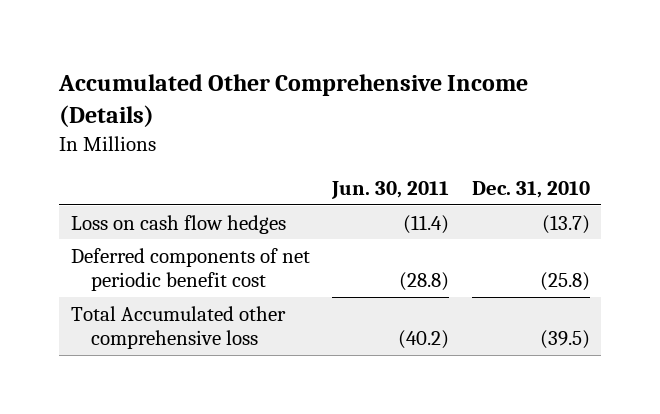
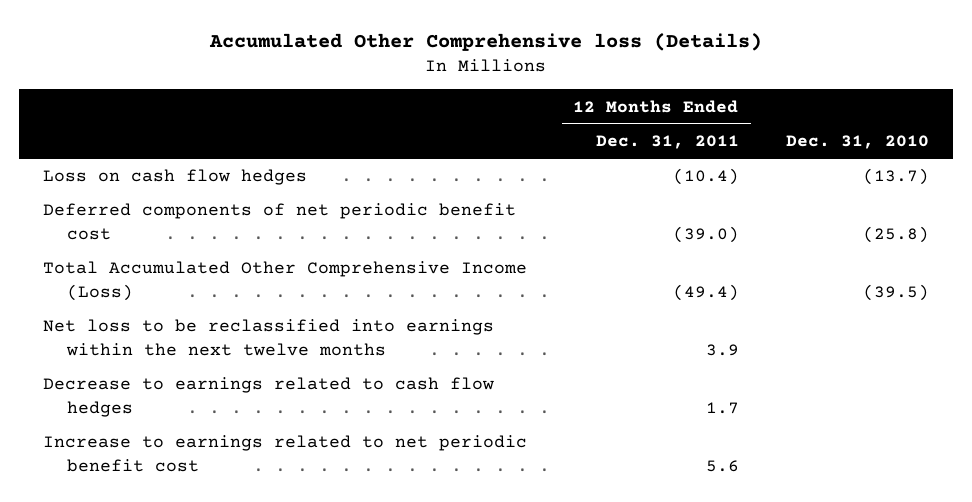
- Accumulated Other Comprehensive Income (Details)
+ Accumulated Other Comprehensive loss (Details)
- | Jun. 30, 2011 | Dec. 31, 2010
+ | 12 Months Ended Dec. 31, 2011 | Dec. 31, 2010
- Total Accumulated other comprehensive loss | (40.2) | (39.5)
+ Total Accumulated Other Comprehensive Income (Loss) | (49.4) | (39.5)
+ Net loss to be reclassified into earnings within the next twelve months | 3.9 |
+ Decrease to earnings related to cash flow hedges | 1.7 |
+ Increase to earnings related to net periodic benefit cost | 5.6 |

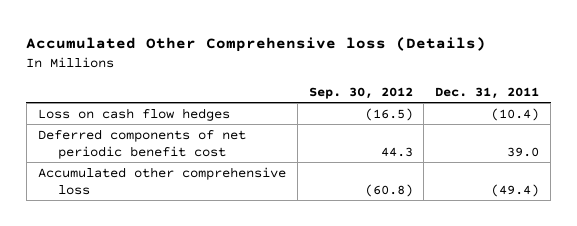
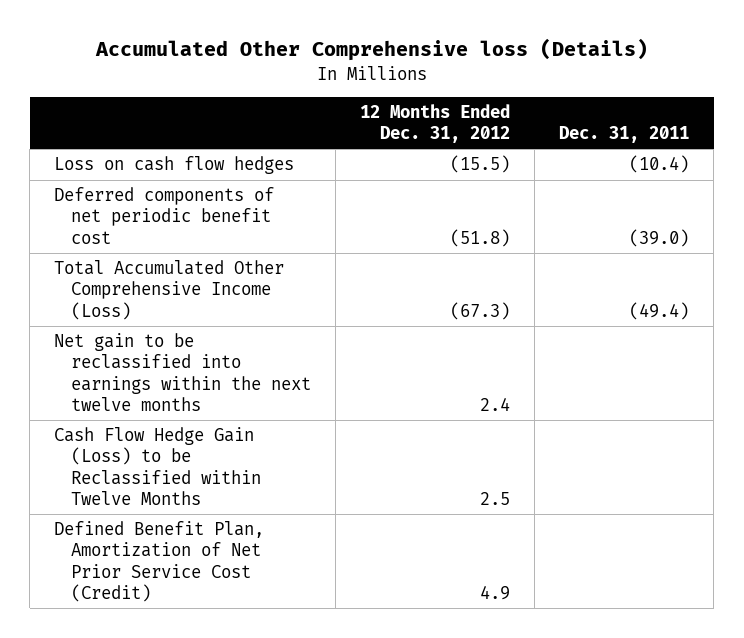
- | Sep. 30, 2012 | Dec. 31, 2011
+ | 12 Months Ended Dec. 31, 2012 | Dec. 31, 2011
- Deferred components of net periodic benefit cost | 44.3 | 39.0
- Accumulated other comprehensive loss | (60.8) | (49.4)
+ Deferred components of net periodic benefit cost | (51.8) | (39.0)
+ Total Accumulated Other Comprehensive Income (Loss) | (67.3) | (49.4)
+ Net gain to be reclassified into earnings within the next twelve months | 2.4 |
+ Cash Flow Hedge Gain (Loss) to be Reclassified within Twelve Months | 2.5 |
+ Defined Benefit Plan, Amortization of Net Prior Service Cost (Credit) | 4.9 |

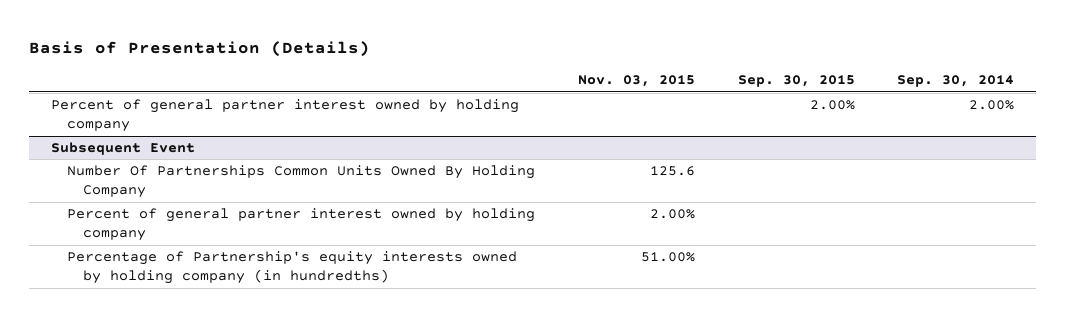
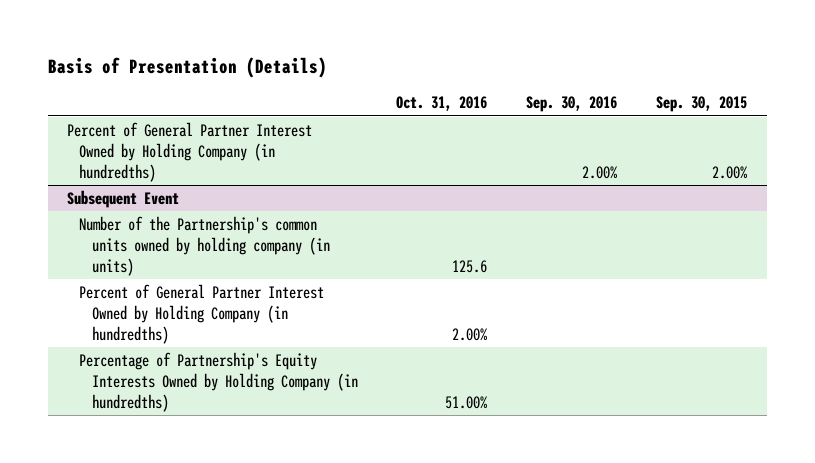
- | Nov. 03, 2015 | Sep. 30, 2015 | Sep. 30, 2014
+ | Oct. 31, 2016 | Sep. 30, 2016 | Sep. 30, 2015
- Percent of general partner interest owned by holding company | | 2.00% | 2.00%
+ Percent of General Partner Interest Owned by Holding Company (in hundredths) | | 2.00% | 2.00%
@ Subsequent Event
- Number Of Partnerships Common Units Owned By Holding Company | 125.6 | |
- Percent of general partner interest owned by holding company | 2.00% | |
- Percentage of Partnership's equity interests owned by holding company (in hundredths) | 51.00% | |
+ Number of the Partnership's common units owned by holding company (in units) | 125.6 | |
+ Percent of General Partner Interest Owned by Holding Company (in hundredths) | 2.00% | |
+ Percentage of Partnership's Equity Interests Owned by Holding Company (in hundredths) | 51.00% | |

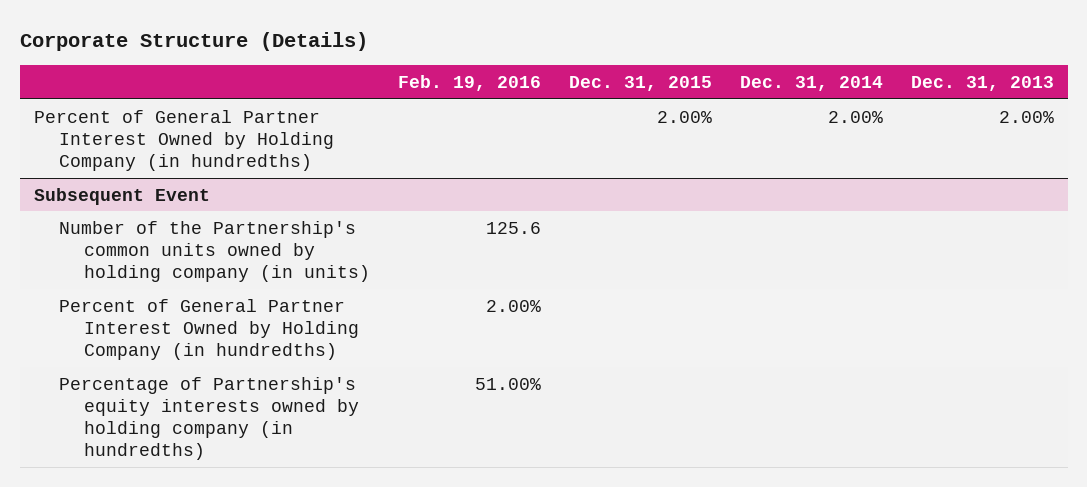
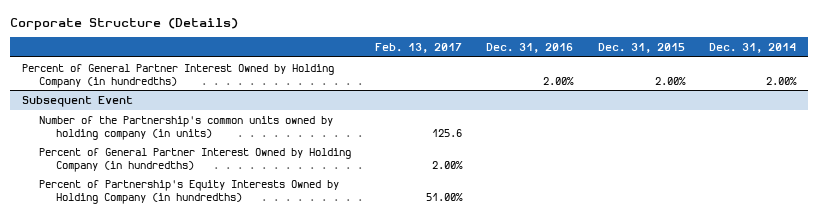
- | Feb. 19, 2016 | Dec. 31, 2015 | Dec. 31, 2014 | Dec. 31, 2013
+ | Feb. 13, 2017 | Dec. 31, 2016 | Dec. 31, 2015 | Dec. 31, 2014
@ Subsequent Event
- Percentage of Partnership's equity interests owned by holding company (in hundredths) | 51.00% | | |
+ Percent of Partnership's Equity Interests Owned by Holding Company (in hundredths) | 51.00% | | |

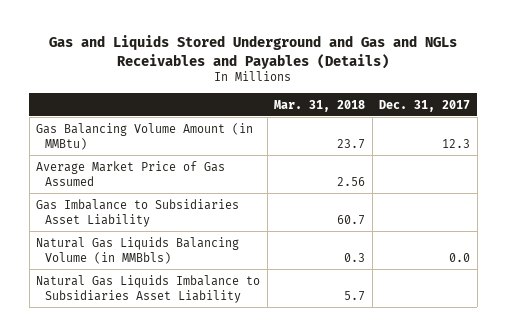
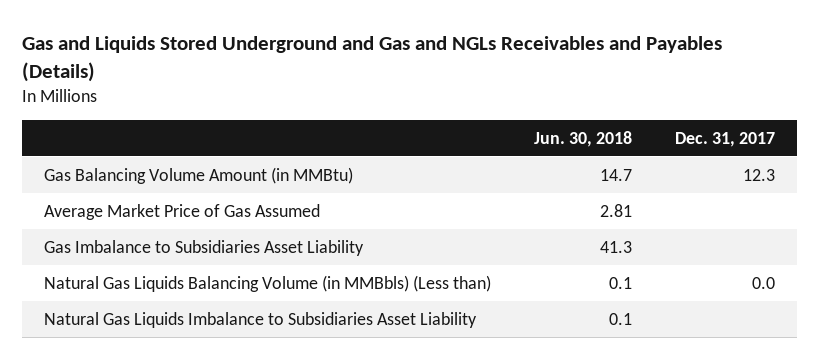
- | Mar. 31, 2018 | Dec. 31, 2017
+ | Jun. 30, 2018 | Dec. 31, 2017
- Natural Gas Liquids Balancing Volume (in MMBbls) | 0.3 | 0.0
+ Natural Gas Liquids Balancing Volume (in MMBbls) (Less than) | 0.1 | 0.0

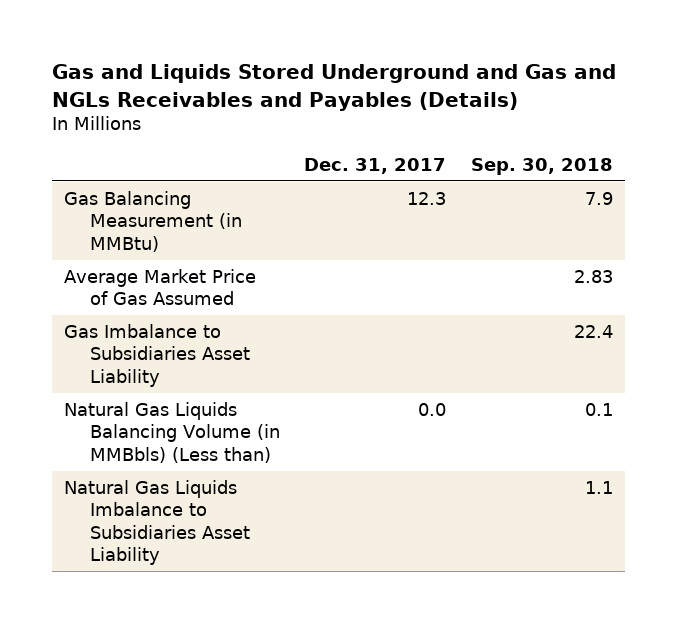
- | Jun. 30, 2018 | Dec. 31, 2017
+ | Dec. 31, 2017 | Sep. 30, 2018
- Gas Balancing Volume Amount (in MMBtu) | 14.7 | 12.3
+ Gas Balancing Measurement (in MMBtu) | 12.3 | 7.9

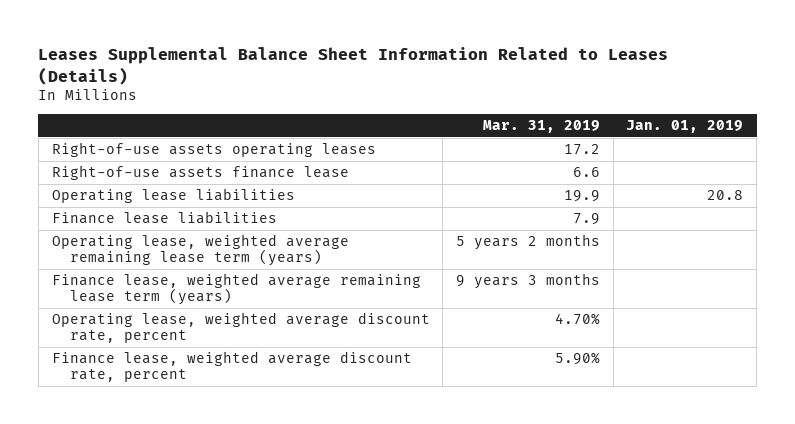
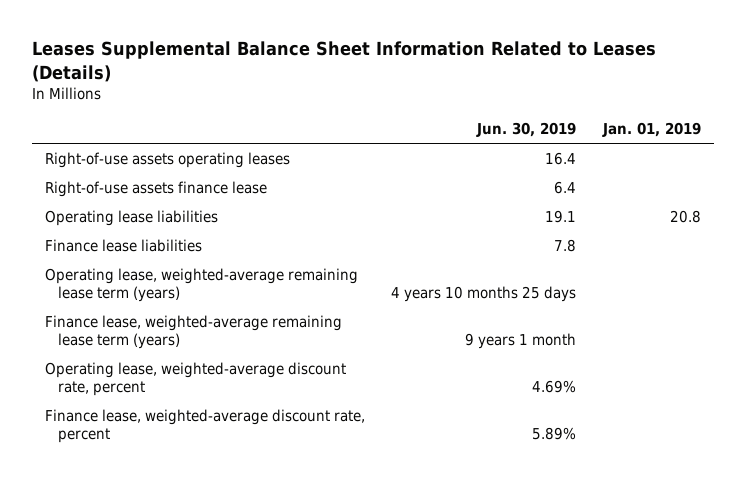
- | Mar. 31, 2019 | Jan. 01, 2019
+ | Jun. 30, 2019 | Jan. 01, 2019
- Operating lease, weighted average remaining lease term (years) | 5 years 2 months |
- Finance lease, weighted average remaining lease term (years) | 9 years 3 months |
- Operating lease, weighted average discount rate, percent | 4.70% |
- Finance lease, weighted average discount rate, percent | 5.90% |
+ Operating lease, weighted-average remaining lease term (years) | 4 years 10 months 25 days |
+ Finance lease, weighted-average remaining lease term (years) | 9 years 1 month |
+ Operating lease, weighted-average discount rate, percent | 4.69% |
+ Finance lease, weighted-average discount rate, percent | 5.89% |

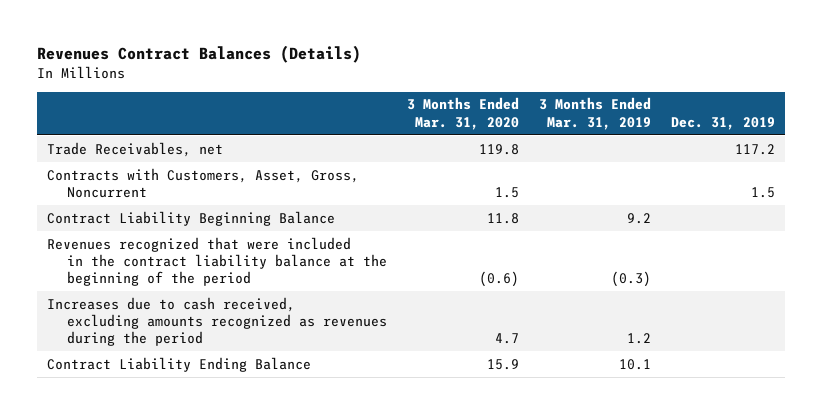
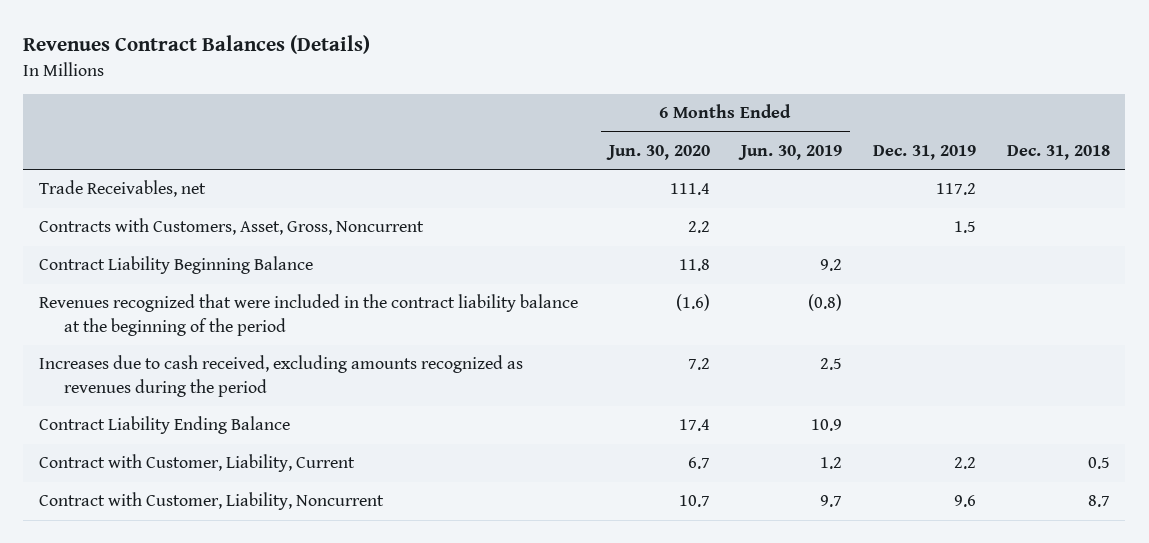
- | 3 Months Ended Mar. 31, 2020 | 3 Months Ended Mar. 31, 2019 | Dec. 31, 2019
+ | 6 Months Ended Jun. 30, 2020 | 6 Months Ended Jun. 30, 2019 | Dec. 31, 2019 | Dec. 31, 2018
+ Contract with Customer, Liability, Current | 6.7 | 1.2 | 2.2 | 0.5
+ Contract with Customer, Liability, Noncurrent | 10.7 | 9.7 | 9.6 | 8.7

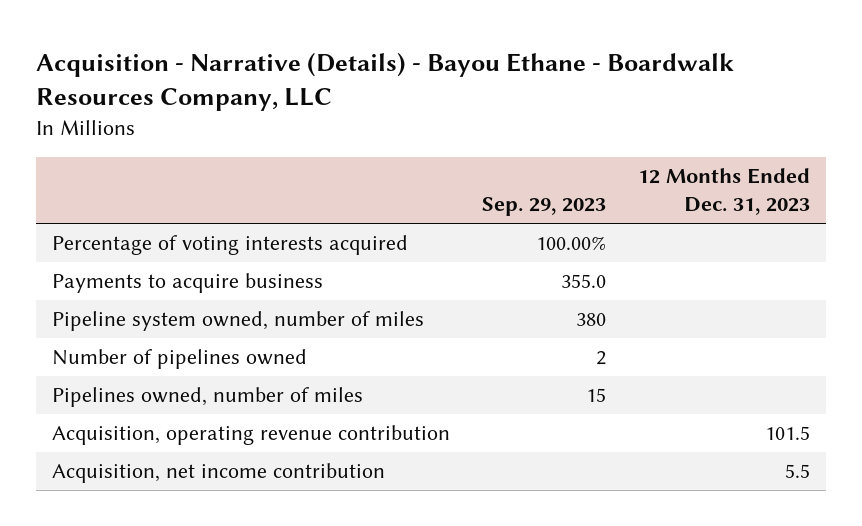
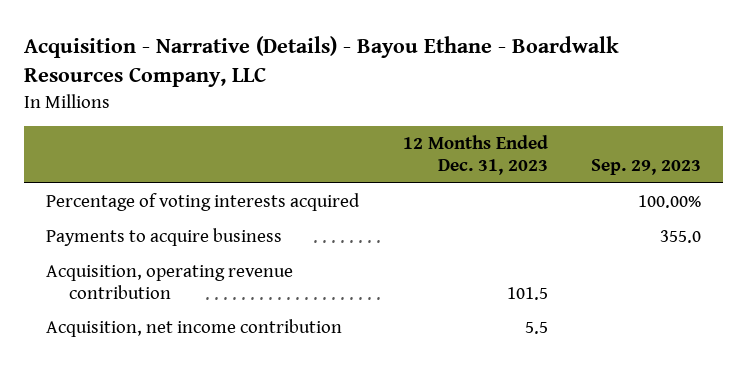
- | Sep. 29, 2023 | 12 Months Ended Dec. 31, 2023
+ | 12 Months Ended Dec. 31, 2023 | Sep. 29, 2023
- Pipeline system owned, number of miles | 380 |
- Number of pipelines owned | 2 |
- Pipelines owned, number of miles | 15 |

